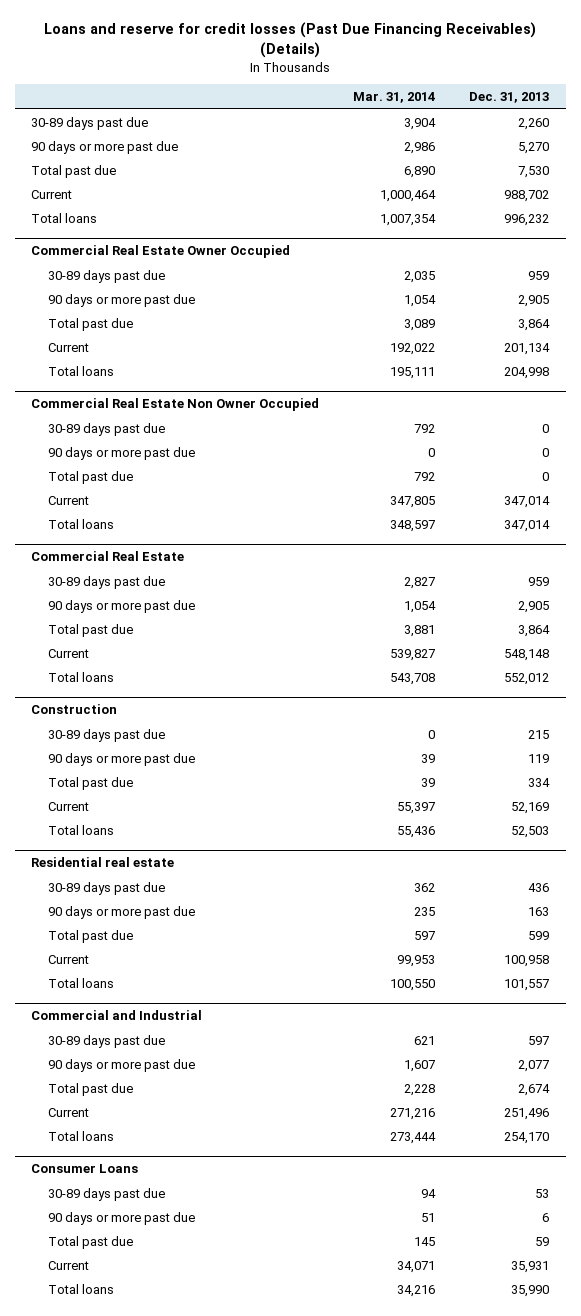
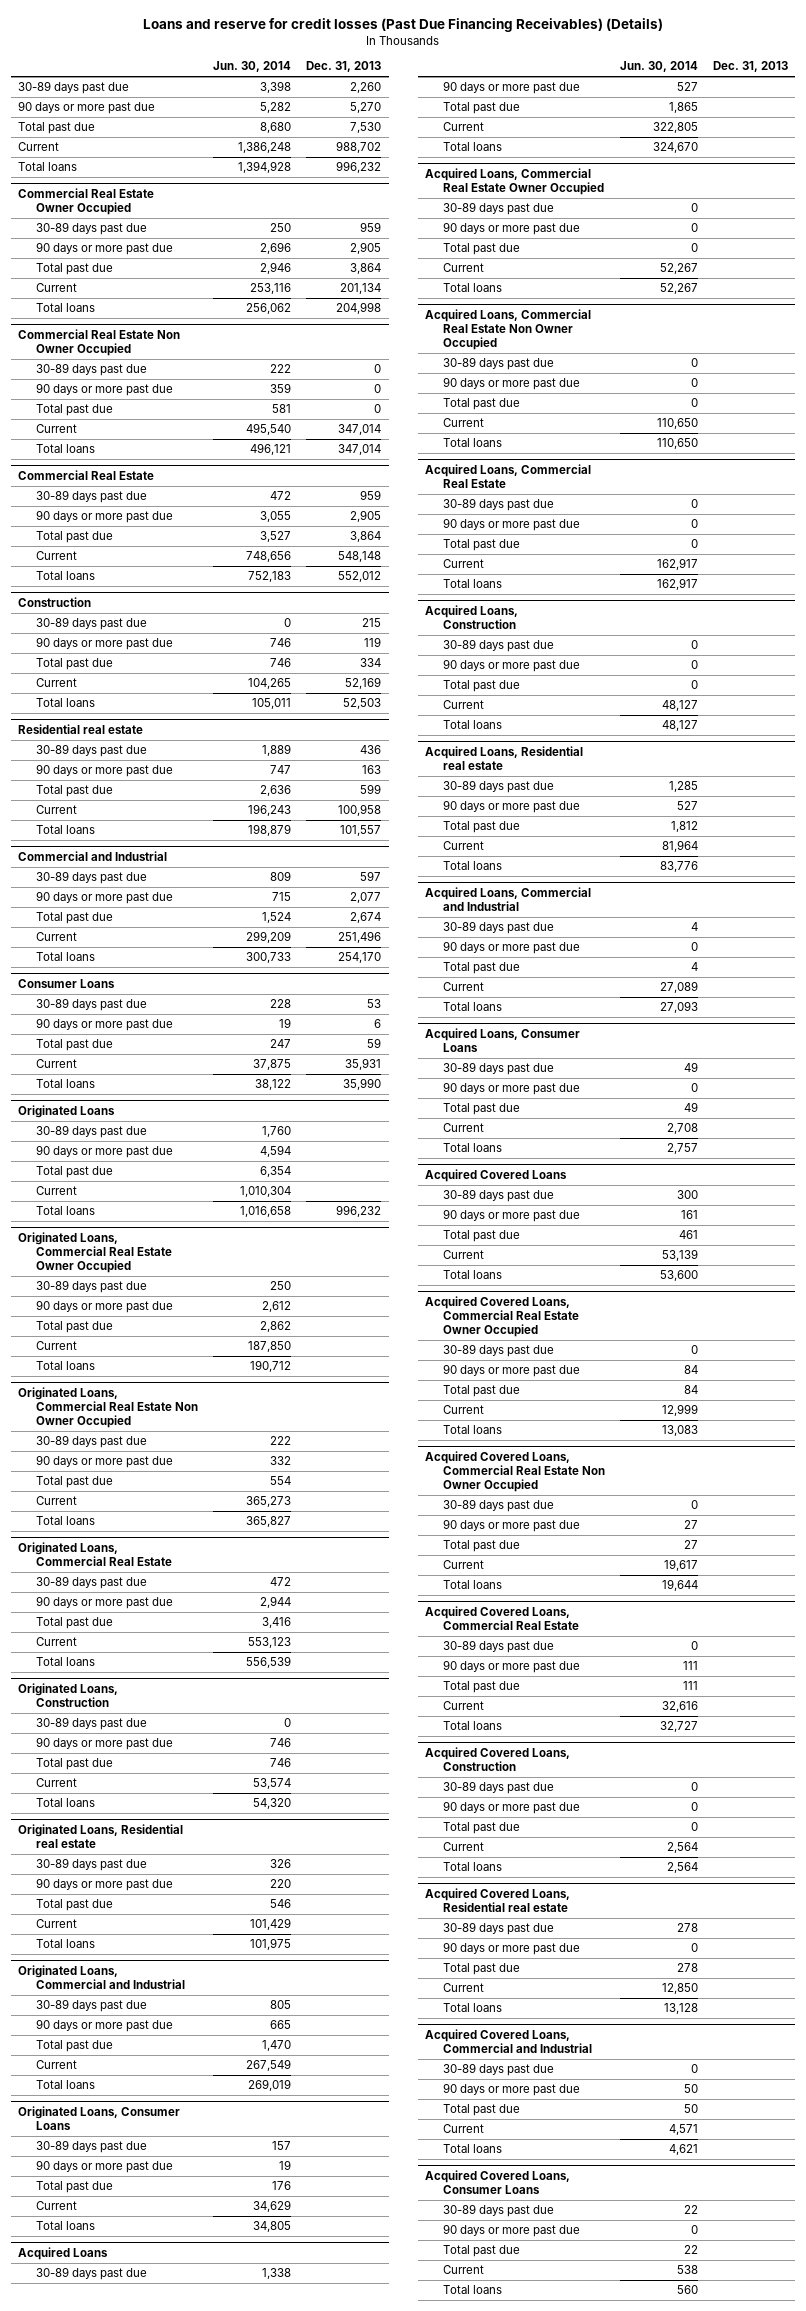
- | Mar. 31, 2014 | Dec. 31, 2013
+ | Jun. 30, 2014 | Dec. 31, 2013
+ Originated Loans
+ 30-89 days past due | 1,760 |
+ 90 days or more past due | 4,594 |
+ Total past due | 6,354 |
+ Current | 1,010,304 |
+ Total loans | 1,016,658 | 996,232
+ Originated Loans, Commercial Real Estate Owner Occupied
+ 30-89 days past due | 250 |
+ 90 days or more past due | 2,612 |
+ Total past due | 2,862 |
+ Current | 187,850 |
+ Total loans | 190,712 |
+ Originated Loans, Commercial Real Estate Non Owner Occupied
+ 30-89 days past due | 222 |
+ 90 days or more past due | 332 |
+ Total past due | 554 |
+ Current | 365,273 |
+ Total loans | 365,827 |
+ Originated Loans, Commercial Real Estate
+ 30-89 days past due | 472 |
+ 90 days or more past due | 2,944 |
+ Total past due | 3,416 |
+ Current | 553,123 |
+ Total loans | 556,539 |
+ Originated Loans, Construction
+ 30-89 days past due | 0 |
+ 90 days or more past due | 746 |
+ Total past due | 746 |
+ Current | 53,574 |
+ Total loans | 54,320 |
+ Originated Loans, Residential real estate
+ 30-89 days past due | 326 |
+ 90 days or more past due | 220 |
+ Total past due | 546 |
+ Current | 101,429 |
+ Total loans | 101,975 |
+ Originated Loans, Commercial and Industrial
+ 30-89 days past due | 805 |
+ 90 days or more past due | 665 |
+ Total past due | 1,470 |
+ Current | 267,549 |
+ Total loans | 269,019 |
+ Originated Loans, Consumer Loans
+ 30-89 days past due | 157 |
+ 90 days or more past due | 19 |
+ Total past due | 176 |
+ Current | 34,629 |
+ Total loans | 34,805 |
+ Acquired Loans
+ 30-89 days past due | 1,338 |
+ 90 days or more past due | 527 |
+ Total past due | 1,865 |
+ Current | 322,805 |
+ Total loans | 324,670 |
+ Acquired Loans, Commercial Real Estate Owner Occupied
+ 30-89 days past due | 0 |
+ 90 days or more past due | 0 |
+ Total past due | 0 |
+ Current | 52,267 |
+ Total loans | 52,267 |
+ Acquired Loans, Commercial Real Estate Non Owner Occupied
+ 30-89 days past due | 0 |
+ 90 days or more past due | 0 |
+ Total past due | 0 |
+ Current | 110,650 |
+ Total loans | 110,650 |
+ Acquired Loans, Commercial Real Estate
+ 30-89 days past due | 0 |
+ 90 days or more past due | 0 |
+ Total past due | 0 |
+ Current | 162,917 |
+ Total loans | 162,917 |
+ Acquired Loans, Construction
+ 30-89 days past due | 0 |
+ 90 days or more past due | 0 |
+ Total past due | 0 |
+ Current | 48,127 |
+ Total loans | 48,127 |
+ Acquired Loans, Residential real estate
+ 30-89 days past due | 1,285 |
+ 90 days or more past due | 527 |
+ Total past due | 1,812 |
+ Current | 81,964 |
+ Total loans | 83,776 |
+ Acquired Loans, Commercial and Industrial
+ 30-89 days past due | 4 |
+ 90 days or more past due | 0 |
+ Total past due | 4 |
+ Current | 27,089 |
+ Total loans | 27,093 |
+ Acquired Loans, Consumer Loans
+ 30-89 days past due | 49 |
+ 90 days or more past due | 0 |
+ Total past due | 49 |
+ Current | 2,708 |
+ Total loans | 2,757 |
+ Acquired Covered Loans
+ 30-89 days past due | 300 |
+ 90 days or more past due | 161 |
+ Total past due | 461 |
+ Current | 53,139 |
+ Total loans | 53,600 |
+ Acquired Covered Loans, Commercial Real Estate Owner Occupied
+ 30-89 days past due | 0 |
+ 90 days or more past due | 84 |
+ Total past due | 84 |
+ Current | 12,999 |
+ Total loans | 13,083 |
+ Acquired Covered Loans, Commercial Real Estate Non Owner Occupied
+ 30-89 days past due | 0 |
+ 90 days or more past due | 27 |
+ Total past due | 27 |
+ Current | 19,617 |
+ Total loans | 19,644 |
+ Acquired Covered Loans, Commercial Real Estate
+ 30-89 days past due | 0 |
+ 90 days or more past due | 111 |
+ Total past due | 111 |
+ Current | 32,616 |
+ Total loans | 32,727 |
+ Acquired Covered Loans, Construction
+ 30-89 days past due | 0 |
+ 90 days or more past due | 0 |
+ Total past due | 0 |
+ Current | 2,564 |
+ Total loans | 2,564 |
+ Acquired Covered Loans, Residential real estate
+ 30-89 days past due | 278 |
+ 90 days or more past due | 0 |
+ Total past due | 278 |
+ Current | 12,850 |
+ Total loans | 13,128 |
+ Acquired Covered Loans, Commercial and Industrial
+ 30-89 days past due | 0 |
+ 90 days or more past due | 50 |
+ Total past due | 50 |
+ Current | 4,571 |
+ Total loans | 4,621 |
+ Acquired Covered Loans, Consumer Loans
+ 30-89 days past due | 22 |
+ 90 days or more past due | 0 |
+ Total past due | 22 |
+ Current | 538 |
+ Total loans | 560 |

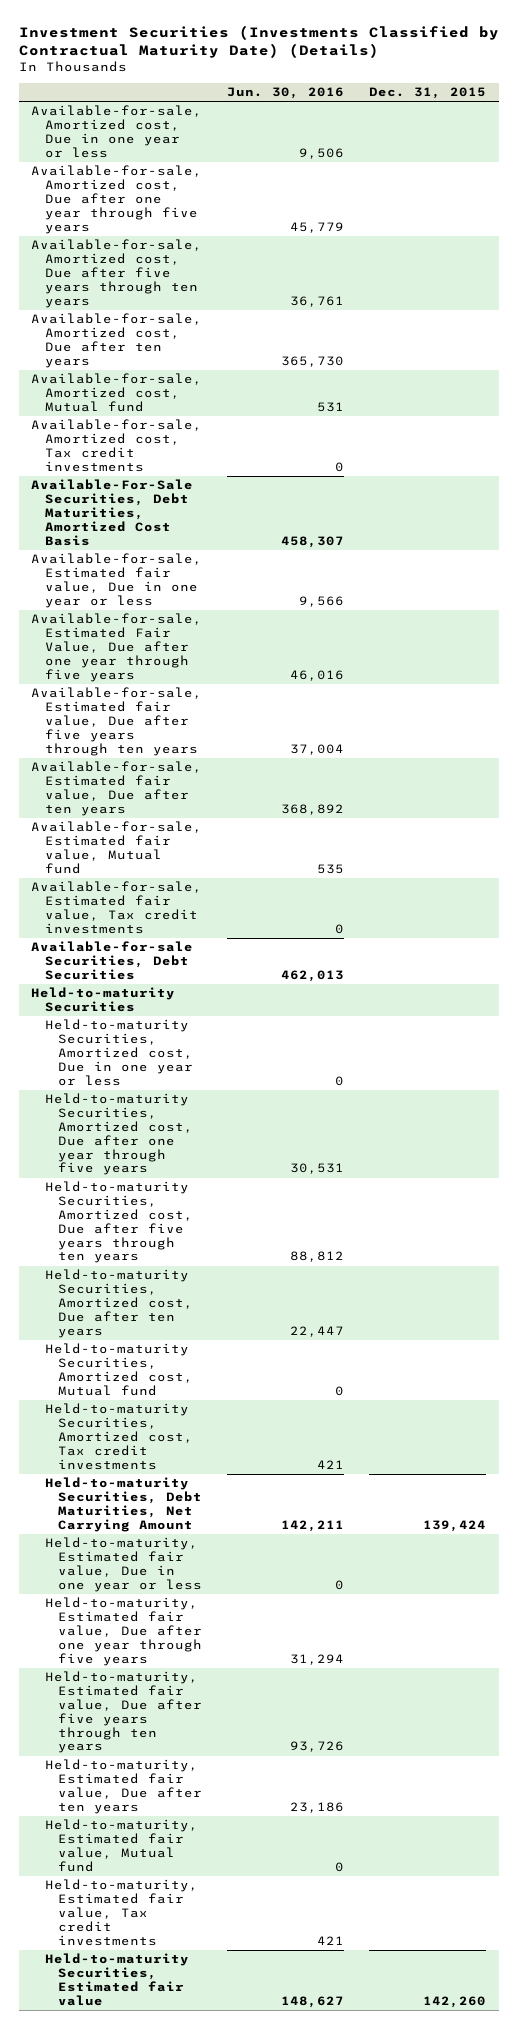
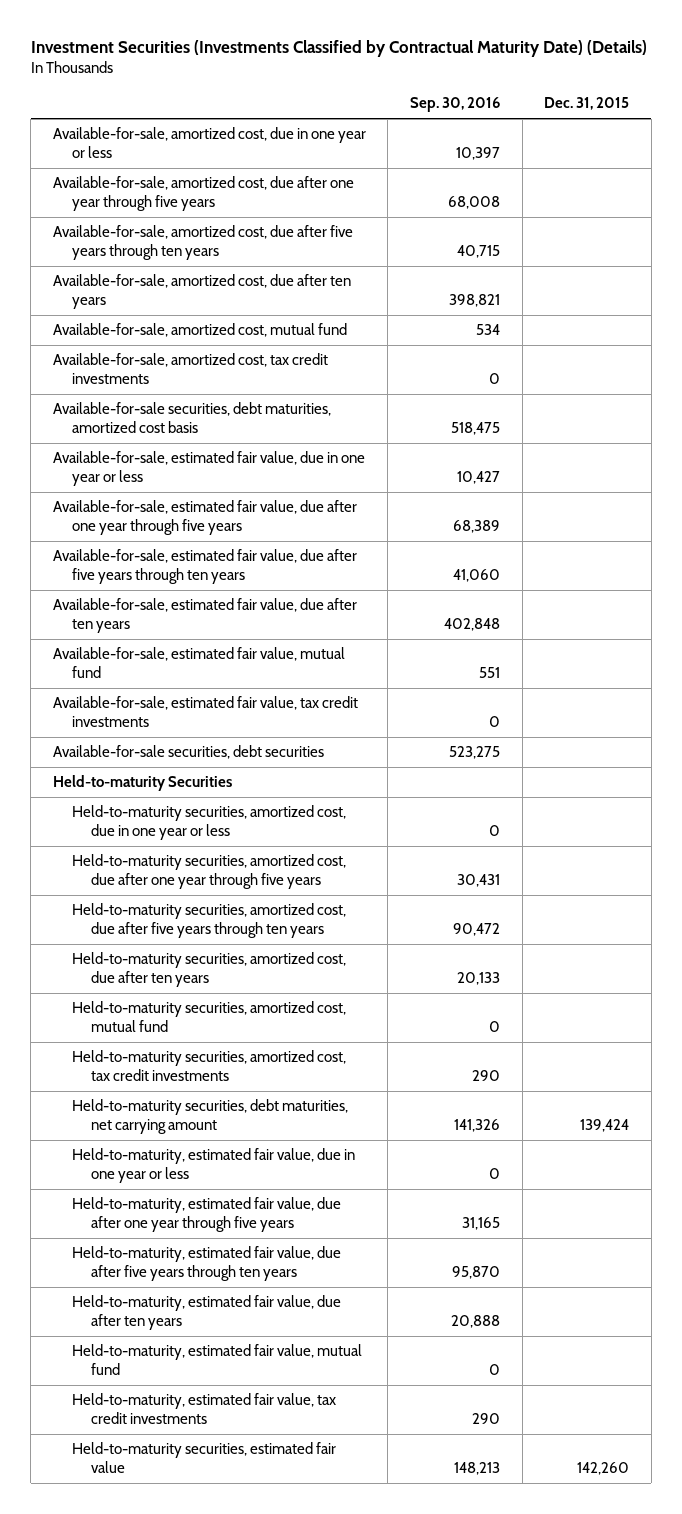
- | Jun. 30, 2016 | Dec. 31, 2015
+ | Sep. 30, 2016 | Dec. 31, 2015
- Available-for-sale, Amortized cost, Due in one year or less | 9,506 |
- Available-for-sale, Amortized cost, Due after one year through five years | 45,779 |
- Available-for-sale, Amortized cost, Due after five years through ten years | 36,761 |
- Available-for-sale, Amortized cost, Due after ten years | 365,730 |
- Available-for-sale, Amortized cost, Mutual fund | 531 |
- Available-for-sale, Amortized cost, Tax credit investments | 0 |
- Available-For-Sale Securities, Debt Maturities, Amortized Cost Basis | 458,307 |
- Available-for-sale, Estimated fair value, Due in one year or less | 9,566 |
- Available-for-sale, Estimated Fair Value, Due after one year through five years | 46,016 |
- Available-for-sale, Estimated fair value, Due after five years through ten years | 37,004 |
- Available-for-sale, Estimated fair value, Due after ten years | 368,892 |
- Available-for-sale, Estimated fair value, Mutual fund | 535 |
- Available-for-sale, Estimated fair value, Tax credit investments | 0 |
- Available-for-sale Securities, Debt Securities | 462,013 |
+ Available-for-sale, amortized cost, due in one year or less | 10,397 |
+ Available-for-sale, amortized cost, due after one year through five years | 68,008 |
+ Available-for-sale, amortized cost, due after five years through ten years | 40,715 |
+ Available-for-sale, amortized cost, due after ten years | 398,821 |
+ Available-for-sale, amortized cost, mutual fund | 534 |
+ Available-for-sale, amortized cost, tax credit investments | 0 |
+ Available-for-sale securities, debt maturities, amortized cost basis | 518,475 |
+ Available-for-sale, estimated fair value, due in one year or less | 10,427 |
+ Available-for-sale, estimated fair value, due after one year through five years | 68,389 |
+ Available-for-sale, estimated fair value, due after five years through ten years | 41,060 |
+ Available-for-sale, estimated fair value, due after ten years | 402,848 |
+ Available-for-sale, estimated fair value, mutual fund | 551 |
+ Available-for-sale, estimated fair value, tax credit investments | 0 |
+ Available-for-sale securities, debt securities | 523,275 |
- Held-to-maturity Securities, Amortized cost, Due in one year or less | 0 |
- Held-to-maturity Securities, Amortized cost, Due after one year through five years | 30,531 |
- Held-to-maturity Securities, Amortized cost, Due after five years through ten years | 88,812 |
- Held-to-maturity Securities, Amortized cost, Due after ten years | 22,447 |
- Held-to-maturity Securities, Amortized cost, Mutual fund | 0 |
- Held-to-maturity Securities, Amortized cost, Tax credit investments | 421 |
- Held-to-maturity Securities, Debt Maturities, Net Carrying Amount | 142,211 | 139,424
- Held-to-maturity, Estimated fair value, Due in one year or less | 0 |
- Held-to-maturity, Estimated fair value, Due after one year through five years | 31,294 |
- Held-to-maturity, Estimated fair value, Due after five years through ten years | 93,726 |
- Held-to-maturity, Estimated fair value, Due after ten years | 23,186 |
- Held-to-maturity, Estimated fair value, Mutual fund | 0 |
- Held-to-maturity, Estimated fair value, Tax credit investments | 421 |
- Held-to-maturity Securities, Estimated fair value | 148,627 | 142,260
+ Held-to-maturity securities, amortized cost, due in one year or less | 0 |
+ Held-to-maturity securities, amortized cost, due after one year through five years | 30,431 |
+ Held-to-maturity securities, amortized cost, due after five years through ten years | 90,472 |
+ Held-to-maturity securities, amortized cost, due after ten years | 20,133 |
+ Held-to-maturity securities, amortized cost, mutual fund | 0 |
+ Held-to-maturity securities, amortized cost, tax credit investments | 290 |
+ Held-to-maturity securities, debt maturities, net carrying amount | 141,326 | 139,424
+ Held-to-maturity, estimated fair value, due in one year or less | 0 |
+ Held-to-maturity, estimated fair value, due after one year through five years | 31,165 |
+ Held-to-maturity, estimated fair value, due after five years through ten years | 95,870 |
+ Held-to-maturity, estimated fair value, due after ten years | 20,888 |
+ Held-to-maturity, estimated fair value, mutual fund | 0 |
+ Held-to-maturity, estimated fair value, tax credit investments | 290 |
+ Held-to-maturity securities, estimated fair value | 148,213 | 142,260

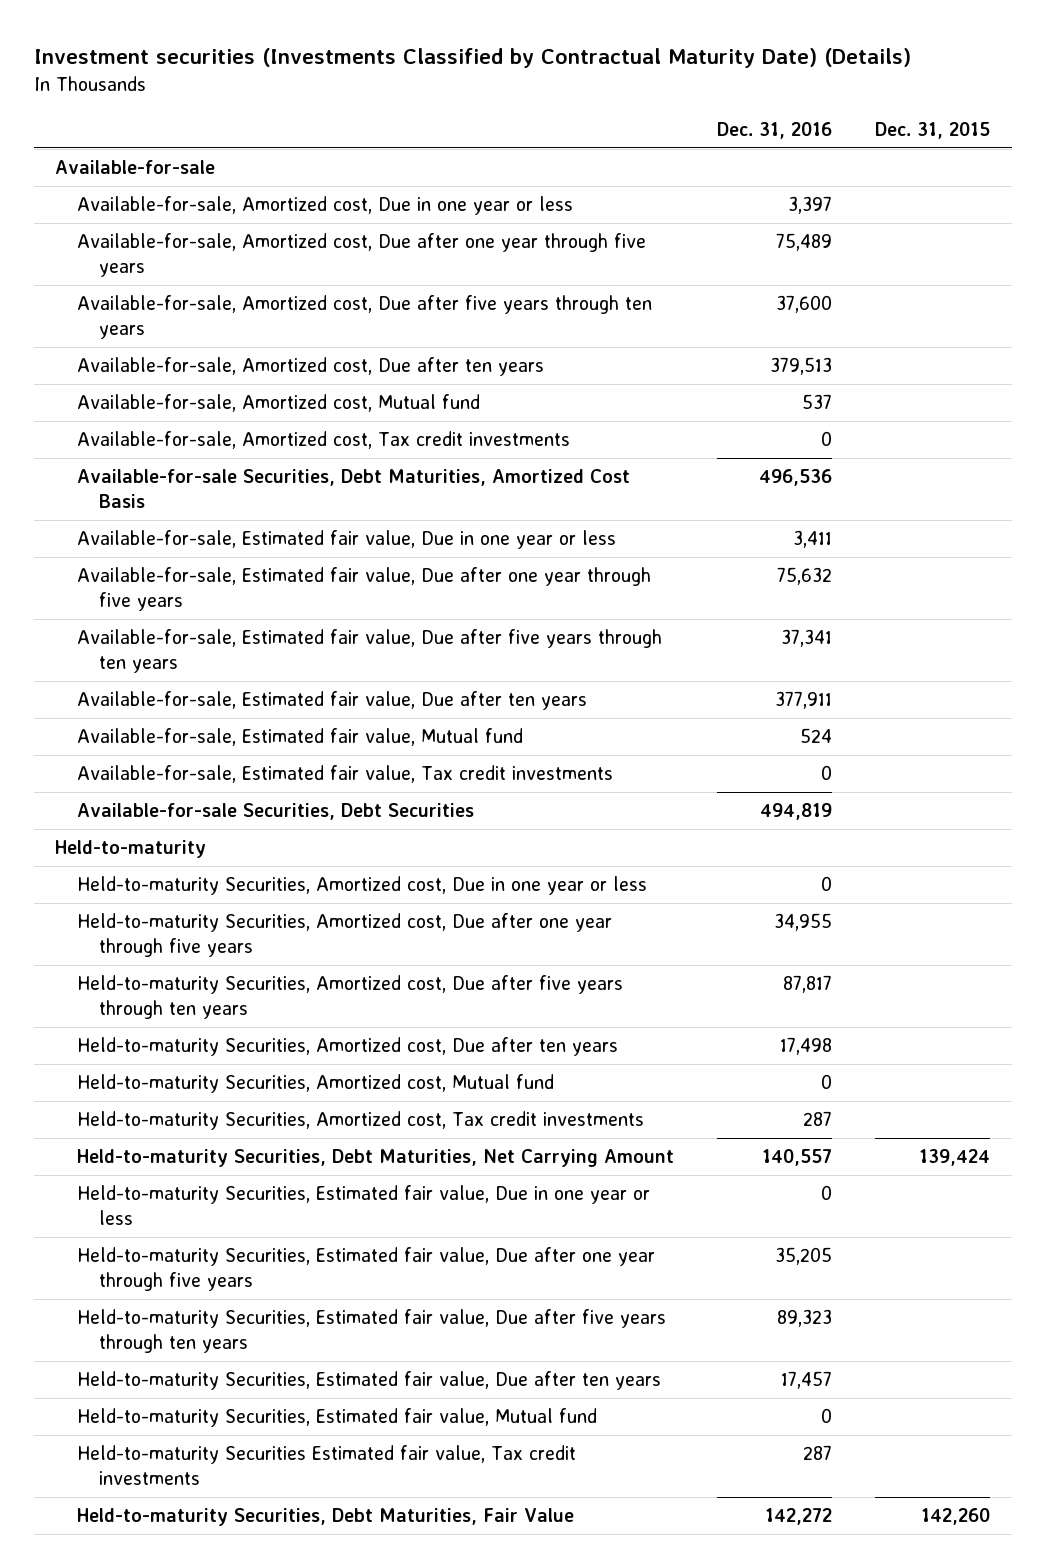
- Investment Securities (Investments Classified by Contractual Maturity Date) (Details)
+ Investment securities (Investments Classified by Contractual Maturity Date) (Details)
- | Sep. 30, 2016 | Dec. 31, 2015
+ | Dec. 31, 2016 | Dec. 31, 2015
- Available-for-sale, amortized cost, due in one year or less | 10,397 |
- Available-for-sale, amortized cost, due after one year through five years | 68,008 |
- Available-for-sale, amortized cost, due after five years through ten years | 40,715 |
- Available-for-sale, amortized cost, due after ten years | 398,821 |
- Available-for-sale, amortized cost, mutual fund | 534 |
- Available-for-sale, amortized cost, tax credit investments | 0 |
- Available-for-sale securities, debt maturities, amortized cost basis | 518,475 |
- Available-for-sale, estimated fair value, due in one year or less | 10,427 |
- Available-for-sale, estimated fair value, due after one year through five years | 68,389 |
- Available-for-sale, estimated fair value, due after five years through ten years | 41,060 |
- Available-for-sale, estimated fair value, due after ten years | 402,848 |
- Available-for-sale, estimated fair value, mutual fund | 551 |
- Available-for-sale, estimated fair value, tax credit investments | 0 |
- Available-for-sale securities, debt securities | 523,275 |
- Held-to-maturity Securities
- Held-to-maturity securities, amortized cost, due in one year or less | 0 |
- Held-to-maturity securities, amortized cost, due after one year through five years | 30,431 |
- Held-to-maturity securities, amortized cost, due after five years through ten years | 90,472 |
- Held-to-maturity securities, amortized cost, due after ten years | 20,133 |
- Held-to-maturity securities, amortized cost, mutual fund | 0 |
- Held-to-maturity securities, amortized cost, tax credit investments | 290 |
- Held-to-maturity securities, debt maturities, net carrying amount | 141,326 | 139,424
- Held-to-maturity, estimated fair value, due in one year or less | 0 |
- Held-to-maturity, estimated fair value, due after one year through five years | 31,165 |
- Held-to-maturity, estimated fair value, due after five years through ten years | 95,870 |
- Held-to-maturity, estimated fair value, due after ten years | 20,888 |
- Held-to-maturity, estimated fair value, mutual fund | 0 |
- Held-to-maturity, estimated fair value, tax credit investments | 290 |
- Held-to-maturity securities, estimated fair value | 148,213 | 142,260
+ Available-for-sale
+ Available-for-sale, Amortized cost, Due in one year or less | 3,397 |
+ Available-for-sale, Amortized cost, Due after one year through five years | 75,489 |
+ Available-for-sale, Amortized cost, Due after five years through ten years | 37,600 |
+ Available-for-sale, Amortized cost, Due after ten years | 379,513 |
+ Available-for-sale, Amortized cost, Mutual fund | 537 |
+ Available-for-sale, Amortized cost, Tax credit investments | 0 |
+ Available-for-sale Securities, Debt Maturities, Amortized Cost Basis | 496,536 |
+ Available-for-sale, Estimated fair value, Due in one year or less | 3,411 |
+ Available-for-sale, Estimated fair value, Due after one year through five years | 75,632 |
+ Available-for-sale, Estimated fair value, Due after five years through ten years | 37,341 |
+ Available-for-sale, Estimated fair value, Due after ten years | 377,911 |
+ Available-for-sale, Estimated fair value, Mutual fund | 524 |
+ Available-for-sale, Estimated fair value, Tax credit investments | 0 |
+ Available-for-sale Securities, Debt Securities | 494,819 |
+ Held-to-maturity
+ Held-to-maturity Securities, Amortized cost, Due in one year or less | 0 |
+ Held-to-maturity Securities, Amortized cost, Due after one year through five years | 34,955 |
+ Held-to-maturity Securities, Amortized cost, Due after five years through ten years | 87,817 |
+ Held-to-maturity Securities, Amortized cost, Due after ten years | 17,498 |
+ Held-to-maturity Securities, Amortized cost, Mutual fund | 0 |
+ Held-to-maturity Securities, Amortized cost, Tax credit investments | 287 |
+ Held-to-maturity Securities, Debt Maturities, Net Carrying Amount | 140,557 | 139,424
+ Held-to-maturity Securities, Estimated fair value, Due in one year or less | 0 |
+ Held-to-maturity Securities, Estimated fair value, Due after one year through five years | 35,205 |
+ Held-to-maturity Securities, Estimated fair value, Due after five years through ten years | 89,323 |
+ Held-to-maturity Securities, Estimated fair value, Due after ten years | 17,457 |
+ Held-to-maturity Securities, Estimated fair value, Mutual fund | 0 |
+ Held-to-maturity Securities Estimated fair value, Tax credit investments | 287 |
+ Held-to-maturity Securities, Debt Maturities, Fair Value | 142,272 | 142,260

